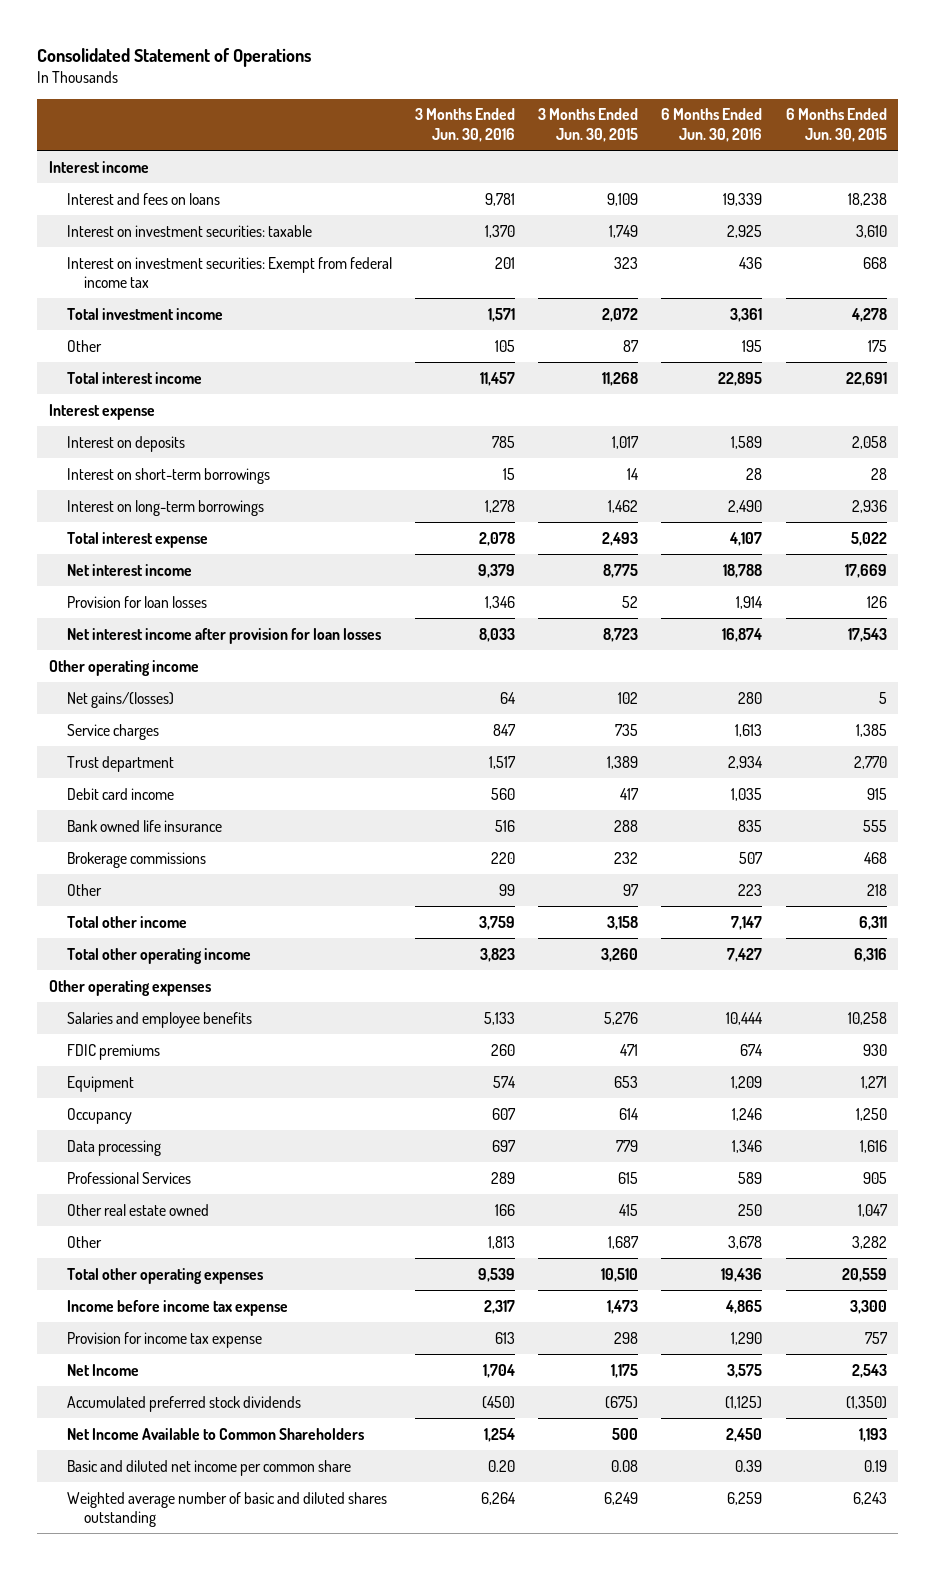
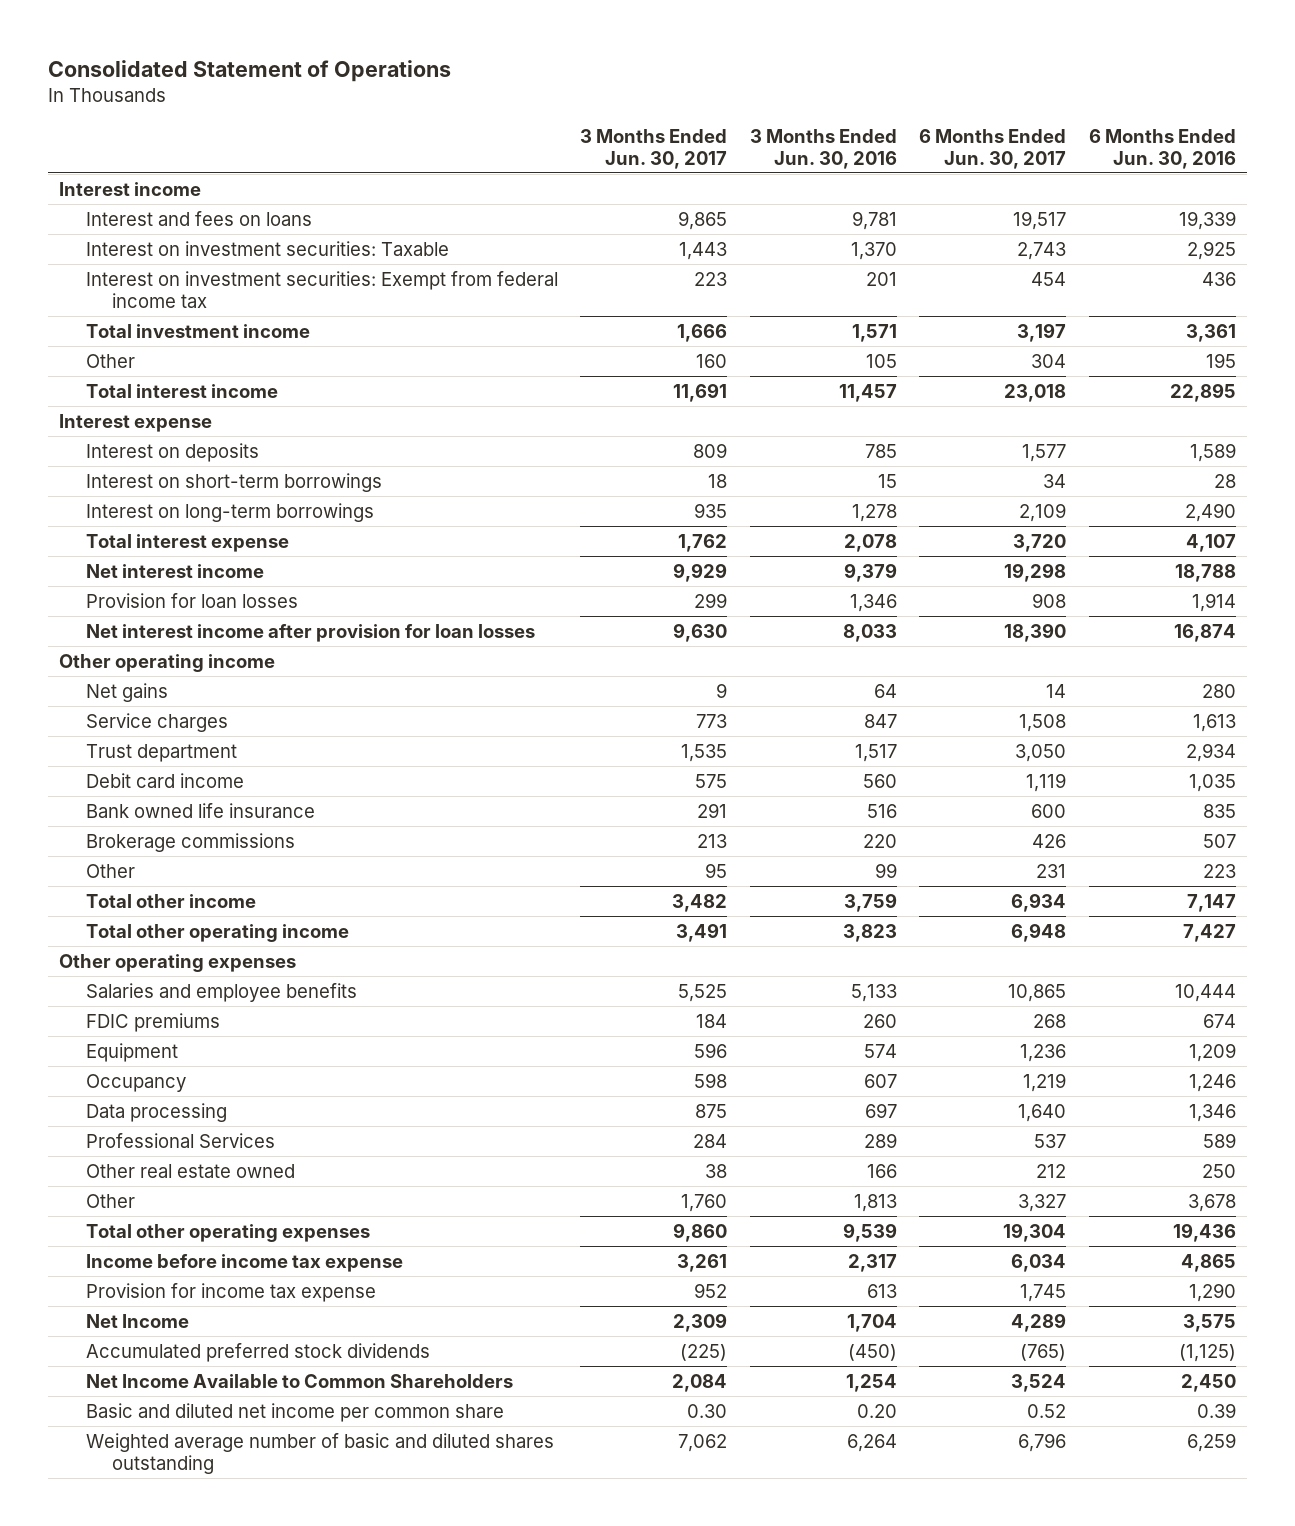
- | 3 Months Ended Jun. 30, 2016 | 3 Months Ended Jun. 30, 2015 | 6 Months Ended Jun. 30, 2016 | 6 Months Ended Jun. 30, 2015
+ | 3 Months Ended Jun. 30, 2017 | 3 Months Ended Jun. 30, 2016 | 6 Months Ended Jun. 30, 2017 | 6 Months Ended Jun. 30, 2016
- Interest on investment securities: taxable | 1,370 | 1,749 | 2,925 | 3,610
+ Interest on investment securities: Taxable | 1,443 | 1,370 | 2,743 | 2,925
- Net gains/(losses) | 64 | 102 | 280 | 5
+ Net gains | 9 | 64 | 14 | 280

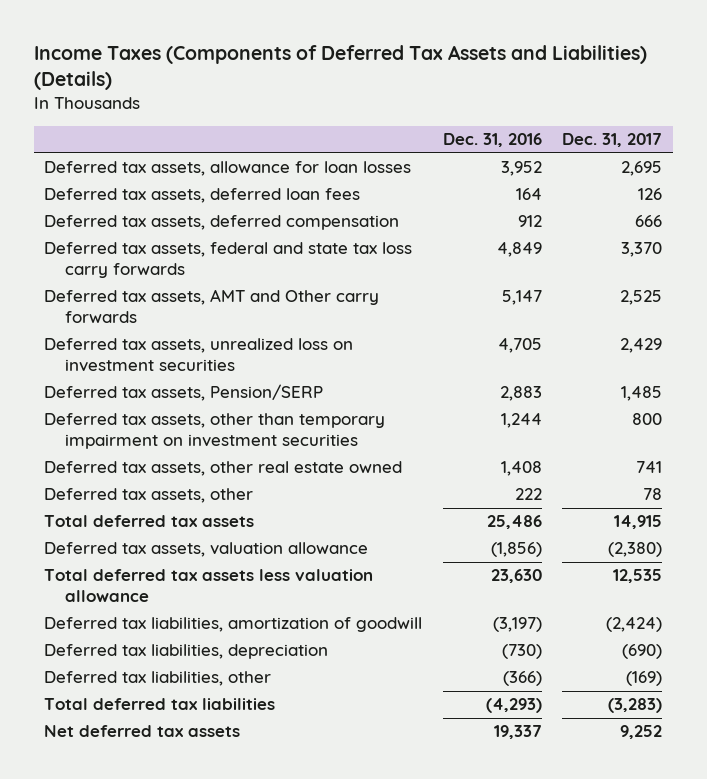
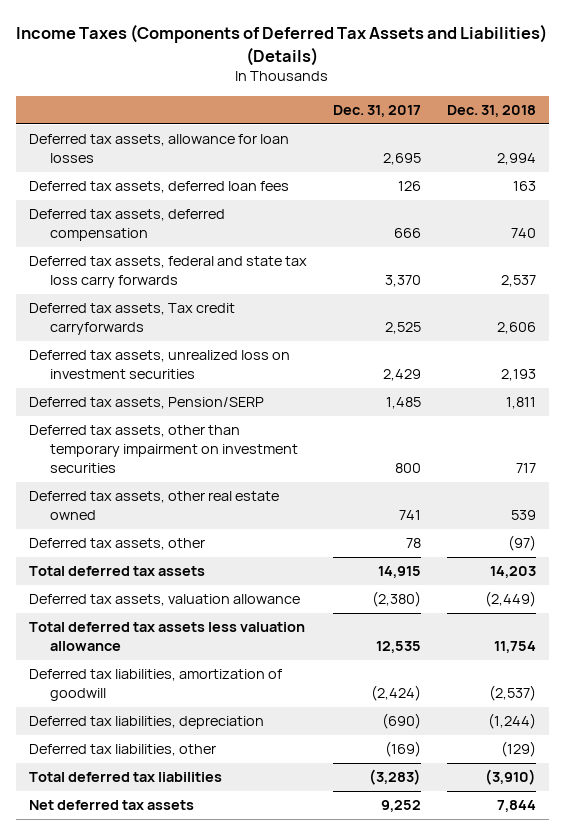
- | Dec. 31, 2016 | Dec. 31, 2017
+ | Dec. 31, 2017 | Dec. 31, 2018
- Deferred tax assets, AMT and Other carry forwards | 5,147 | 2,525
+ Deferred tax assets, Tax credit carryforwards | 2,525 | 2,606

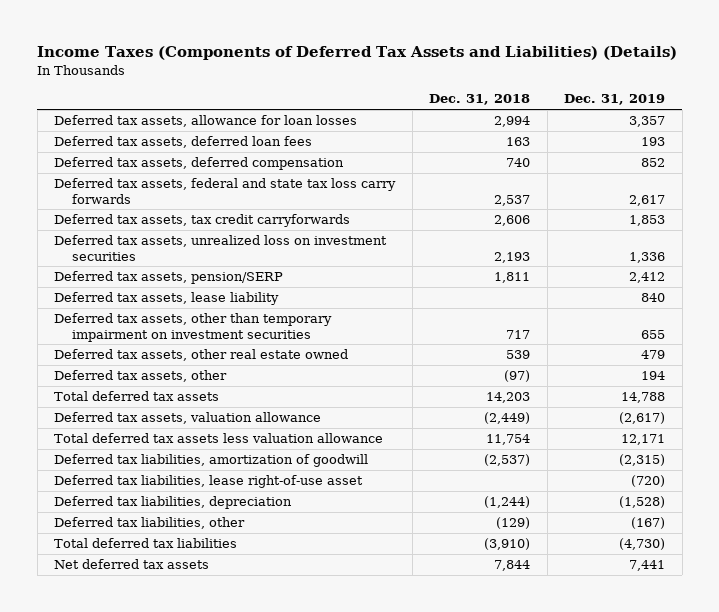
- | Dec. 31, 2017 | Dec. 31, 2018
+ | Dec. 31, 2018 | Dec. 31, 2019
- Deferred tax assets, Tax credit carryforwards | 2,525 | 2,606
+ Deferred tax assets, tax credit carryforwards | 2,606 | 1,853
- Deferred tax assets, Pension/SERP | 1,485 | 1,811
+ Deferred tax assets, pension/SERP | 1,811 | 2,412
+ Deferred tax assets, lease liability | | 840
+ Deferred tax liabilities, lease right-of-use asset | | (720)

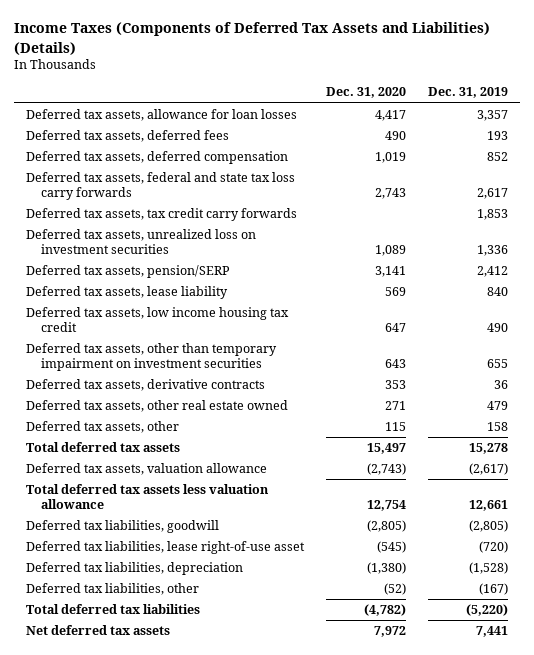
- | Dec. 31, 2018 | Dec. 31, 2019
+ | Dec. 31, 2020 | Dec. 31, 2019
- Deferred tax assets, deferred loan fees | 163 | 193
+ Deferred tax assets, deferred fees | 490 | 193
- Deferred tax assets, tax credit carryforwards | 2,606 | 1,853
+ Deferred tax assets, tax credit carry forwards | | 1,853
+ Deferred tax assets, low income housing tax credit | 647 | 490
+ Deferred tax assets, derivative contracts | 353 | 36
- Deferred tax assets, other | (97) | 194
- Total deferred tax assets | 14,203 | 14,788
+ Deferred tax assets, other | 115 | 158
+ Total deferred tax assets | 15,497 | 15,278
- Total deferred tax assets less valuation allowance | 11,754 | 12,171
- Deferred tax liabilities, amortization of goodwill | (2,537) | (2,315)
+ Total deferred tax assets less valuation allowance | 12,754 | 12,661
+ Deferred tax liabilities, goodwill | (2,805) | (2,805)
- Total deferred tax liabilities | (3,910) | (4,730)
+ Total deferred tax liabilities | (4,782) | (5,220)

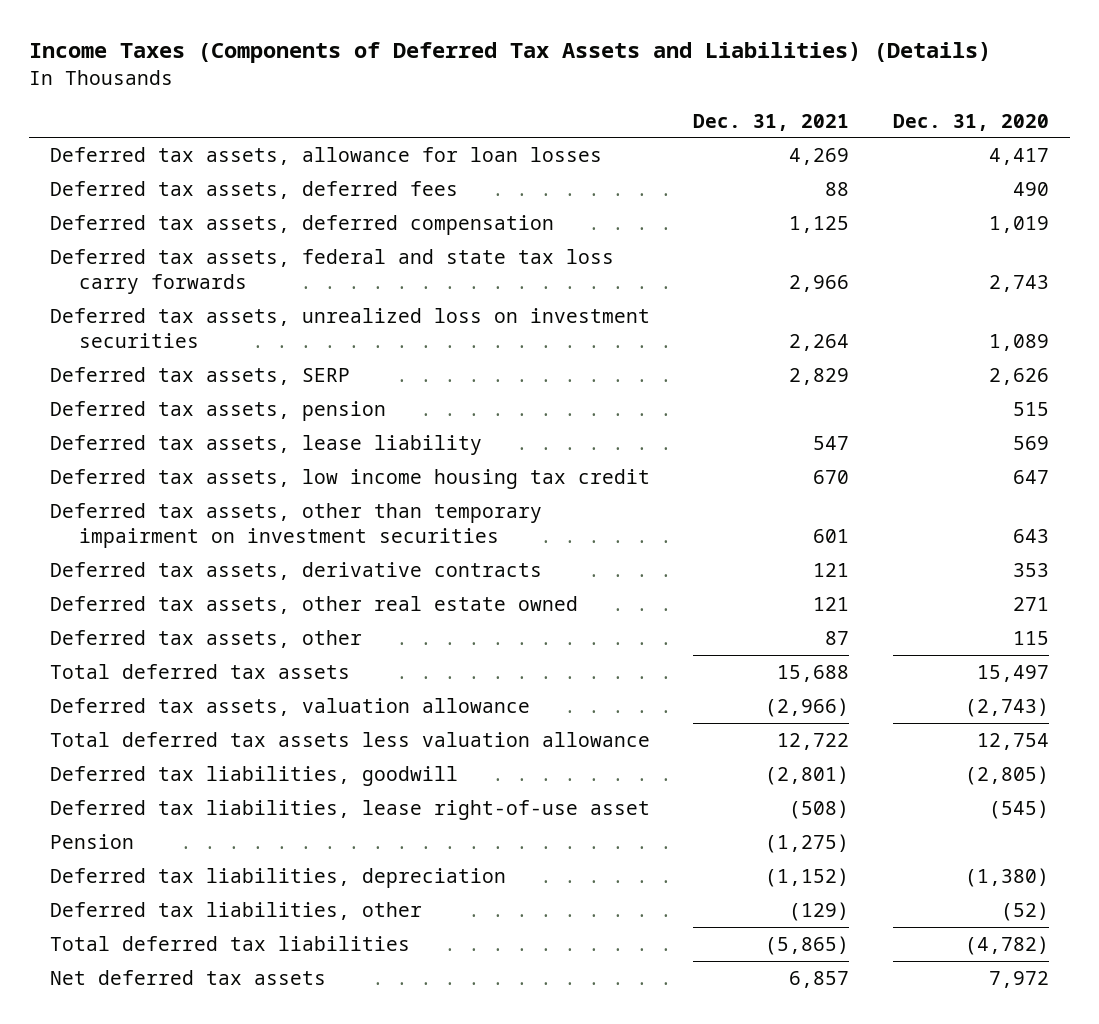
- | Dec. 31, 2020 | Dec. 31, 2019
+ | Dec. 31, 2021 | Dec. 31, 2020
- Deferred tax assets, tax credit carry forwards | | 1,853
- Deferred tax assets, pension/SERP | 3,141 | 2,412
+ Deferred tax assets, SERP | 2,829 | 2,626
+ Deferred tax assets, pension | | 515
+ Pension | (1,275) |

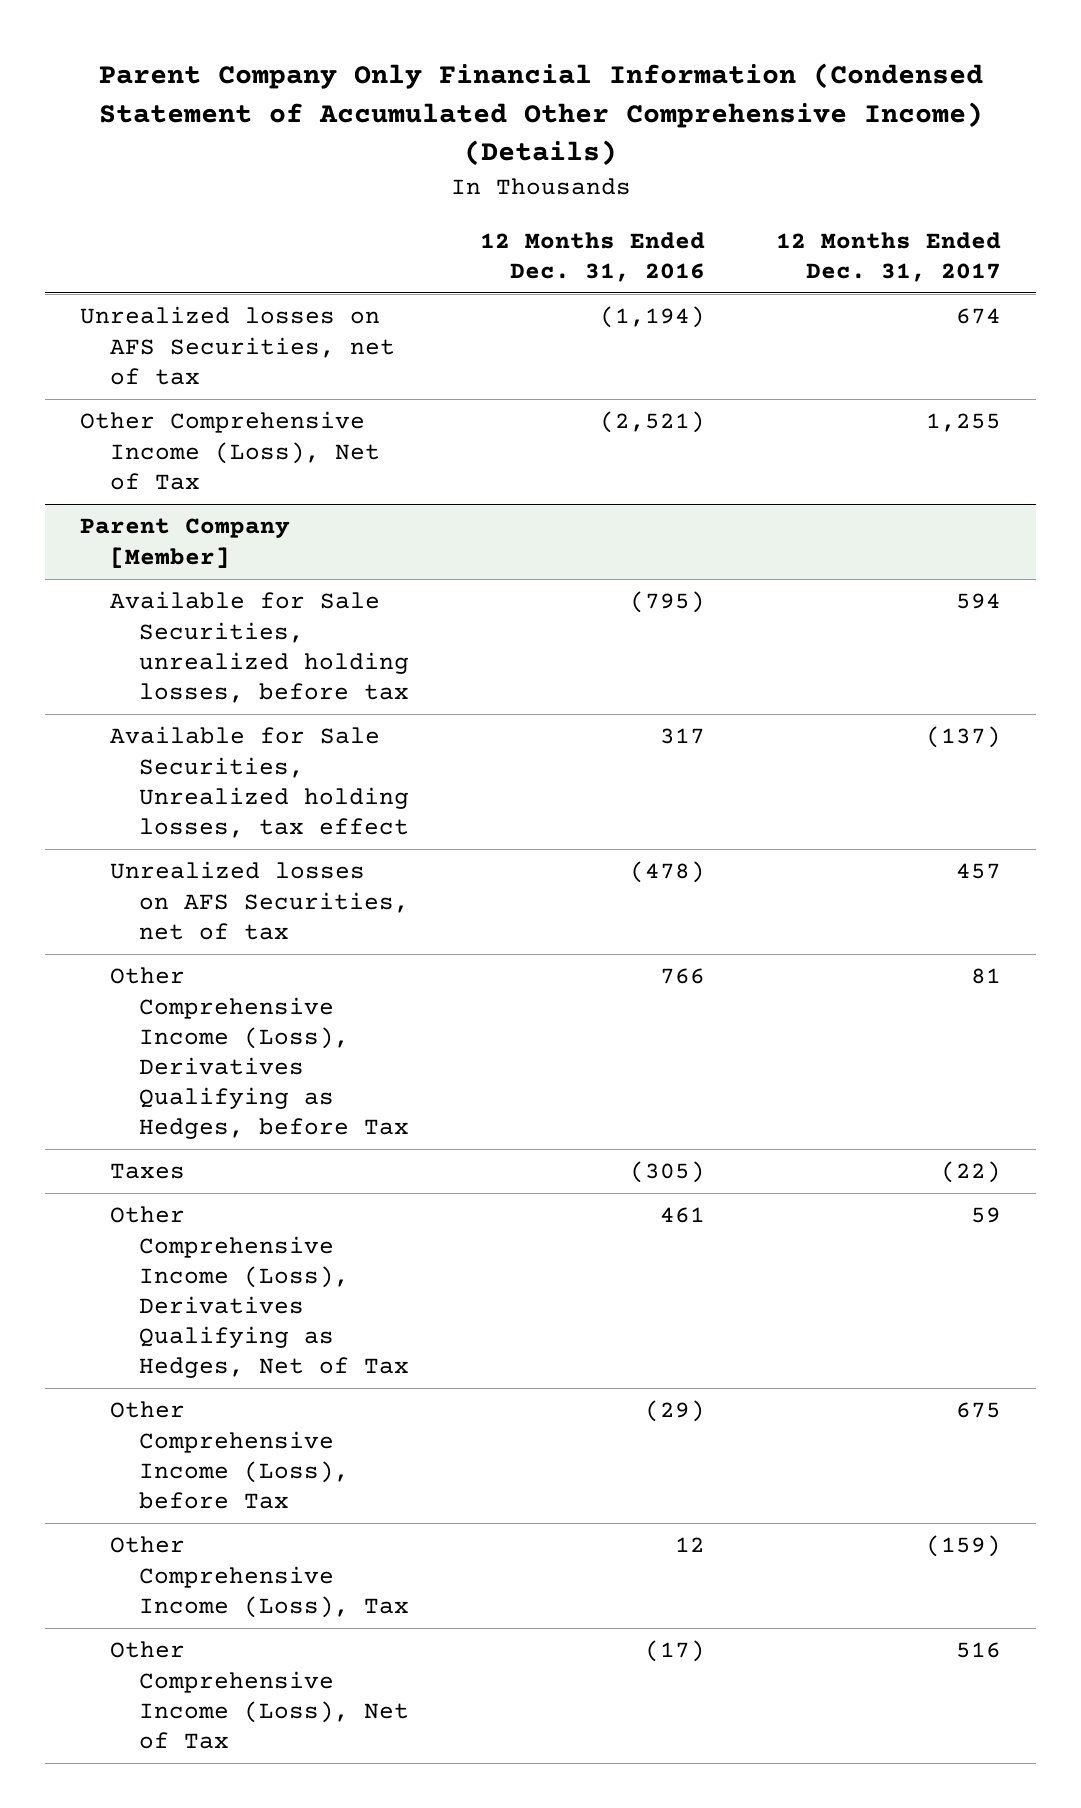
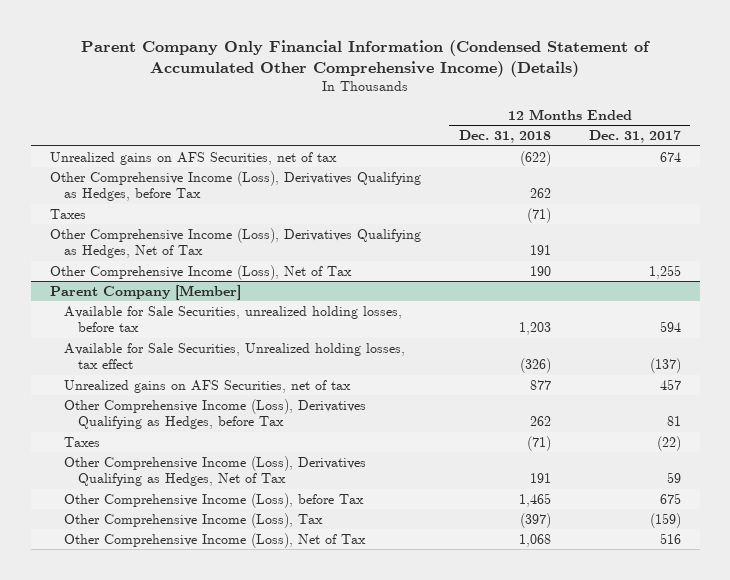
- | 12 Months Ended Dec. 31, 2016 | 12 Months Ended Dec. 31, 2017
+ | 12 Months Ended Dec. 31, 2018 | 12 Months Ended Dec. 31, 2017
- Unrealized losses on AFS Securities, net of tax | (1,194) | 674
+ Unrealized gains on AFS Securities, net of tax | (622) | 674
+ Other Comprehensive Income (Loss), Derivatives Qualifying as Hedges, before Tax | 262 |
+ Taxes | (71) |
+ Other Comprehensive Income (Loss), Derivatives Qualifying as Hedges, Net of Tax | 191 |
@ Parent Company [Member]
- Unrealized losses on AFS Securities, net of tax | (478) | 457
+ Unrealized gains on AFS Securities, net of tax | 877 | 457

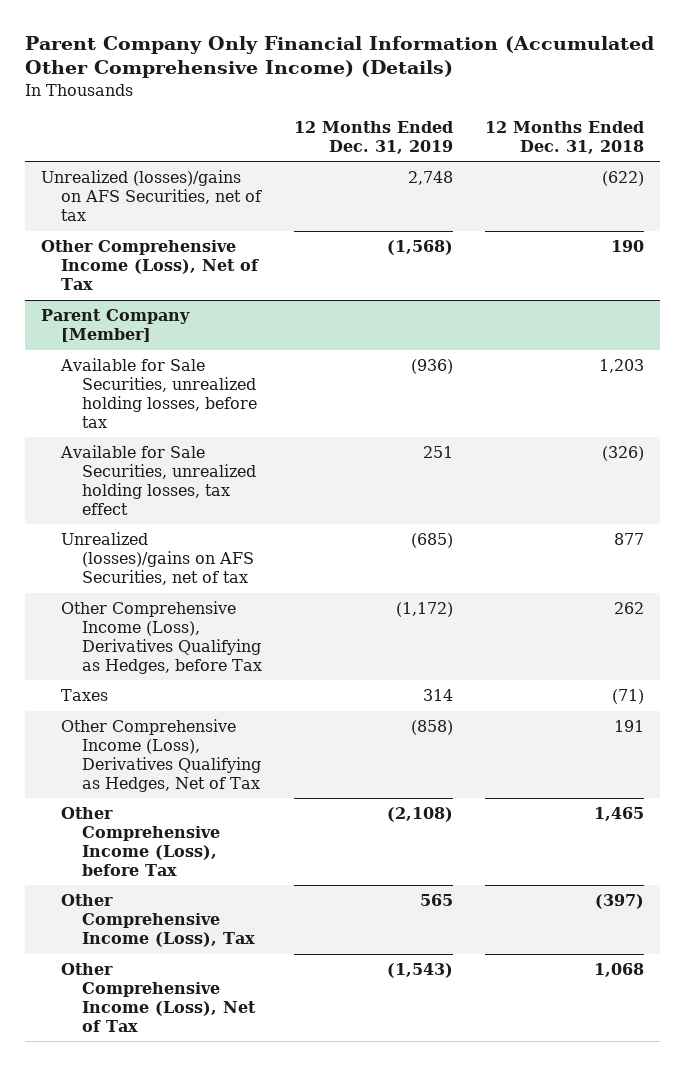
- Parent Company Only Financial Information (Condensed Statement of Accumulated Other Comprehensive Income) (Details)
+ Parent Company Only Financial Information (Accumulated Other Comprehensive Income) (Details)
- | 12 Months Ended Dec. 31, 2018 | 12 Months Ended Dec. 31, 2017
+ | 12 Months Ended Dec. 31, 2019 | 12 Months Ended Dec. 31, 2018
- Unrealized gains on AFS Securities, net of tax | (622) | 674
- Other Comprehensive Income (Loss), Derivatives Qualifying as Hedges, before Tax | 262 |
- Taxes | (71) |
- Other Comprehensive Income (Loss), Derivatives Qualifying as Hedges, Net of Tax | 191 |
+ Unrealized (losses)/gains on AFS Securities, net of tax | 2,748 | (622)
@ Parent Company [Member]
- Available for Sale Securities, Unrealized holding losses, tax effect | (326) | (137)
- Unrealized gains on AFS Securities, net of tax | 877 | 457
+ Available for Sale Securities, unrealized holding losses, tax effect | 251 | (326)
+ Unrealized (losses)/gains on AFS Securities, net of tax | (685) | 877

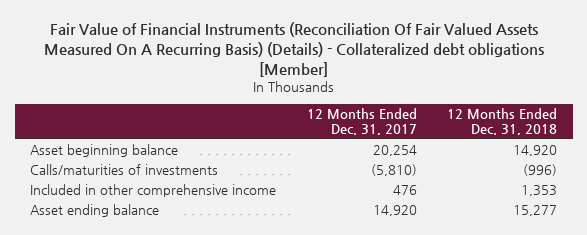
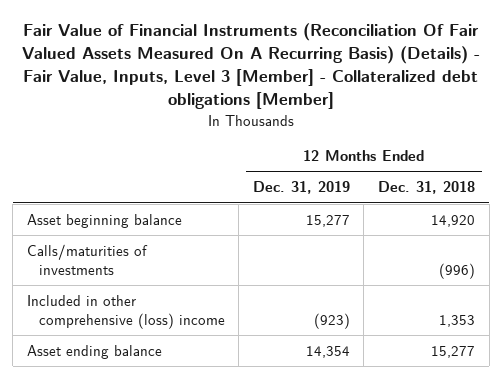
- Fair Value of Financial Instruments (Reconciliation Of Fair Valued Assets Measured On A Recurring Basis) (Details) - Collateralized debt obligations [Member]
+ Fair Value of Financial Instruments (Reconciliation Of Fair Valued Assets Measured On A Recurring Basis) (Details) - Fair Value, Inputs, Level 3 [Member] - Collateralized debt obligations [Member]
- | 12 Months Ended Dec. 31, 2017 | 12 Months Ended Dec. 31, 2018
+ | 12 Months Ended Dec. 31, 2019 | 12 Months Ended Dec. 31, 2018
- Included in other comprehensive income | 476 | 1,353
+ Included in other comprehensive (loss) income | (923) | 1,353

